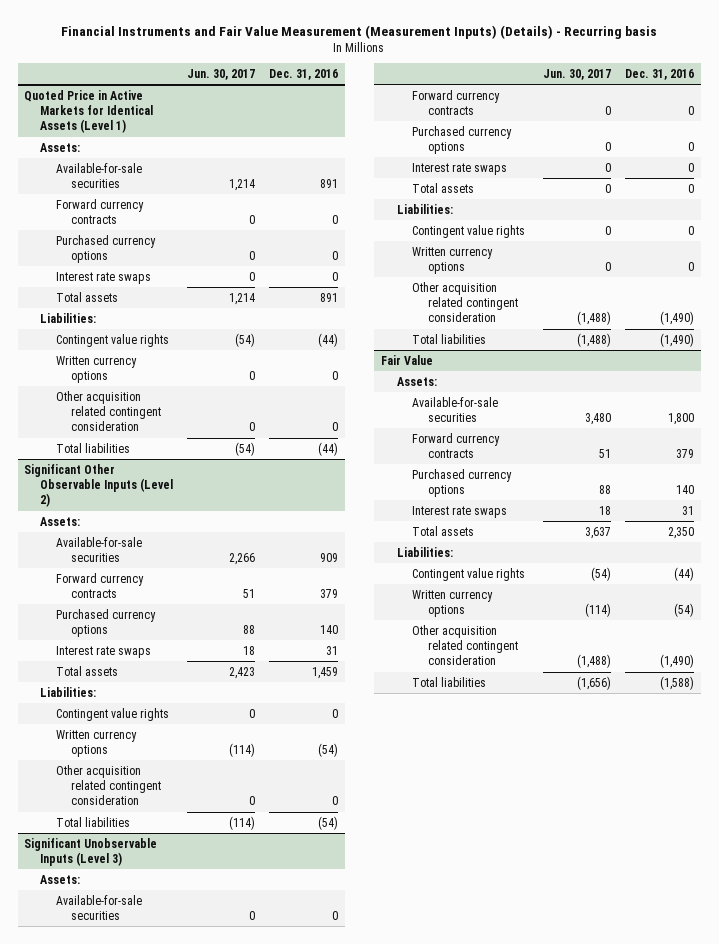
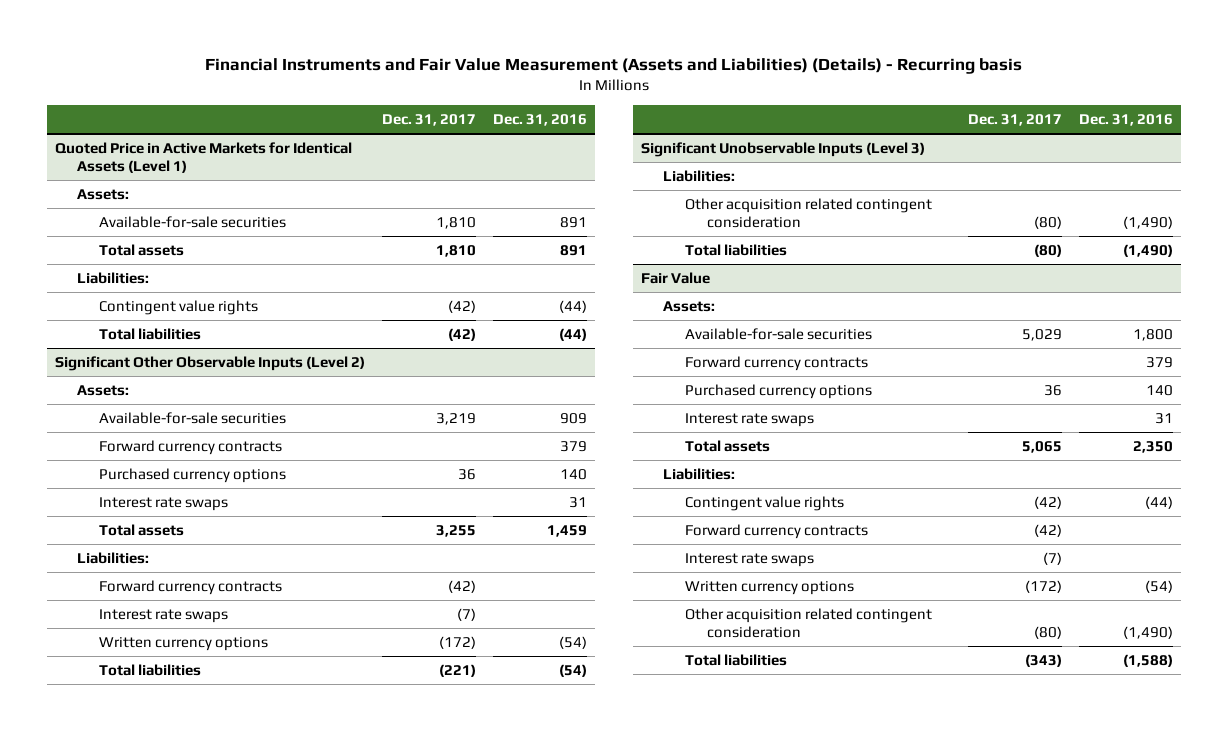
- Financial Instruments and Fair Value Measurement (Measurement Inputs) (Details) - Recurring basis
+ Financial Instruments and Fair Value Measurement (Assets and Liabilities) (Details) - Recurring basis
- | Jun. 30, 2017 | Dec. 31, 2016
+ | Dec. 31, 2017 | Dec. 31, 2016
@ Quoted Price in Active Markets for Identical Assets (Level 1)
- Forward currency contracts | 0 | 0
- Purchased currency options | 0 | 0
- Interest rate swaps | 0 | 0
- Written currency options | 0 | 0
- Other acquisition related contingent consideration | 0 | 0
@ Significant Other Observable Inputs (Level 2)
- Contingent value rights | 0 | 0
+ Forward currency contracts | (42) |
+ Interest rate swaps | (7) |
- Other acquisition related contingent consideration | 0 | 0
@ Significant Unobservable Inputs (Level 3)
- Assets:
- Available-for-sale securities | 0 | 0
- Forward currency contracts | 0 | 0
- Purchased currency options | 0 | 0
- Interest rate swaps | 0 | 0
- Total assets | 0 | 0
- Contingent value rights | 0 | 0
- Written currency options | 0 | 0
@ Fair Value
+ Forward currency contracts | (42) |
+ Interest rate swaps | (7) |

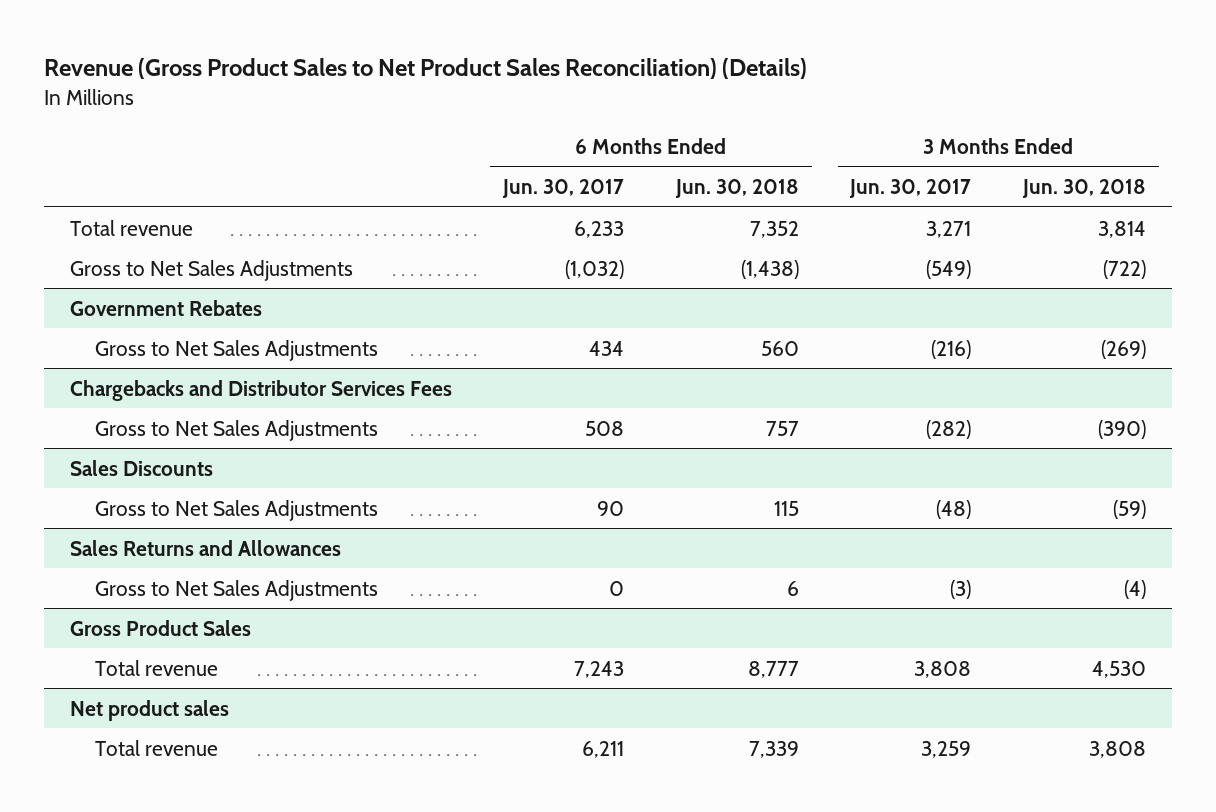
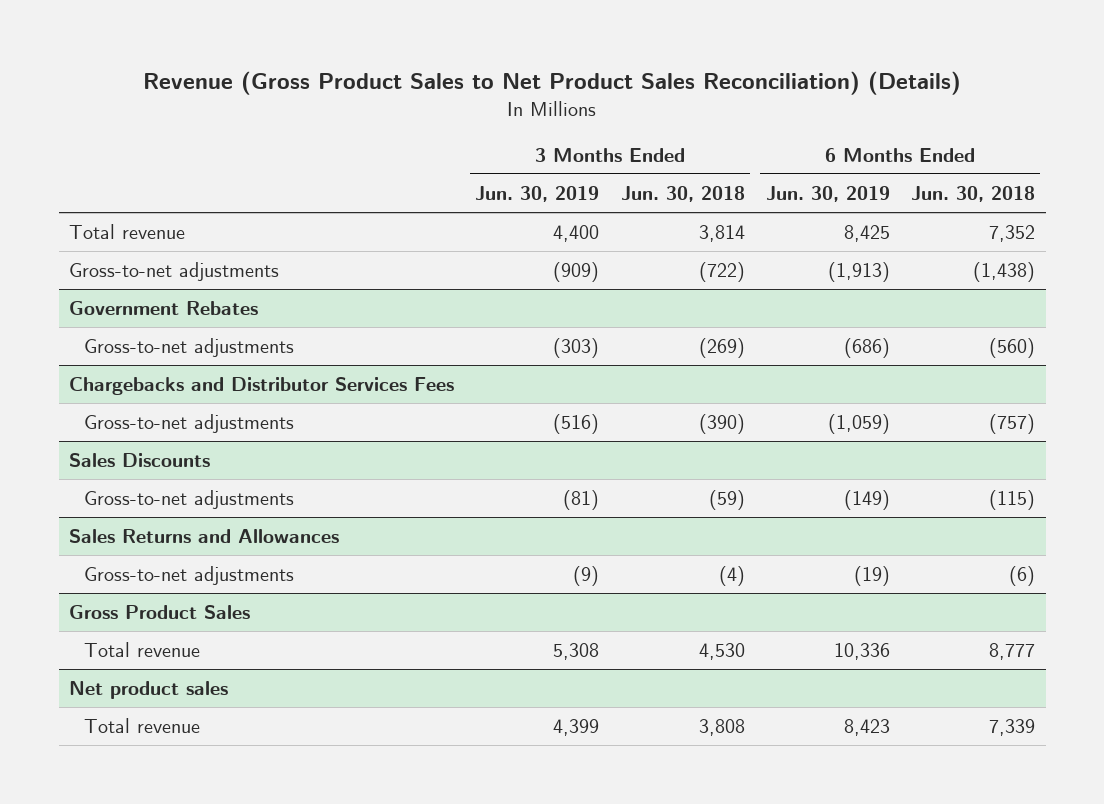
- | 6 Months Ended Jun. 30, 2017 | 6 Months Ended Jun. 30, 2018 | 3 Months Ended Jun. 30, 2017 | 3 Months Ended Jun. 30, 2018
+ | 3 Months Ended Jun. 30, 2019 | 3 Months Ended Jun. 30, 2018 | 6 Months Ended Jun. 30, 2019 | 6 Months Ended Jun. 30, 2018
- Gross to Net Sales Adjustments | (1,032) | (1,438) | (549) | (722)
+ Gross-to-net adjustments | (909) | (722) | (1,913) | (1,438)
@ Government Rebates
- Gross to Net Sales Adjustments | 434 | 560 | (216) | (269)
+ Gross-to-net adjustments | (303) | (269) | (686) | (560)
@ Chargebacks and Distributor Services Fees
- Gross to Net Sales Adjustments | 508 | 757 | (282) | (390)
+ Gross-to-net adjustments | (516) | (390) | (1,059) | (757)
@ Sales Discounts
- Gross to Net Sales Adjustments | 90 | 115 | (48) | (59)
+ Gross-to-net adjustments | (81) | (59) | (149) | (115)
@ Sales Returns and Allowances
- Gross to Net Sales Adjustments | 0 | 6 | (3) | (4)
+ Gross-to-net adjustments | (9) | (4) | (19) | (6)

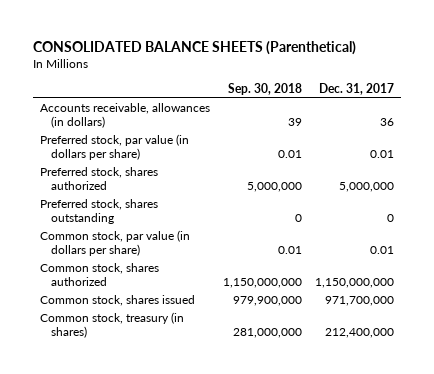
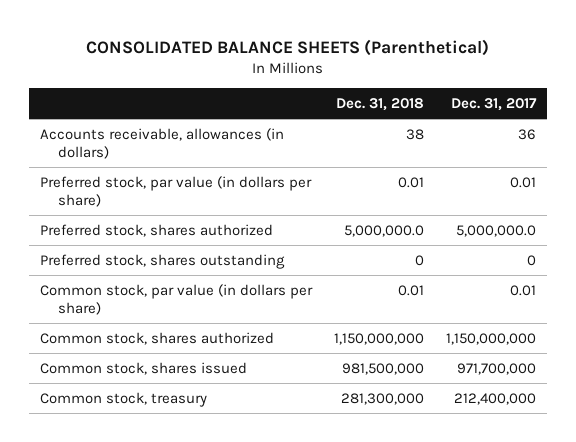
- | Sep. 30, 2018 | Dec. 31, 2017
+ | Dec. 31, 2018 | Dec. 31, 2017
- Preferred stock, shares authorized | 5,000,000 | 5,000,000
+ Preferred stock, shares authorized | 5,000,000.0 | 5,000,000.0
- Common stock, treasury (in shares) | 281,000,000 | 212,400,000
+ Common stock, treasury | 281,300,000 | 212,400,000

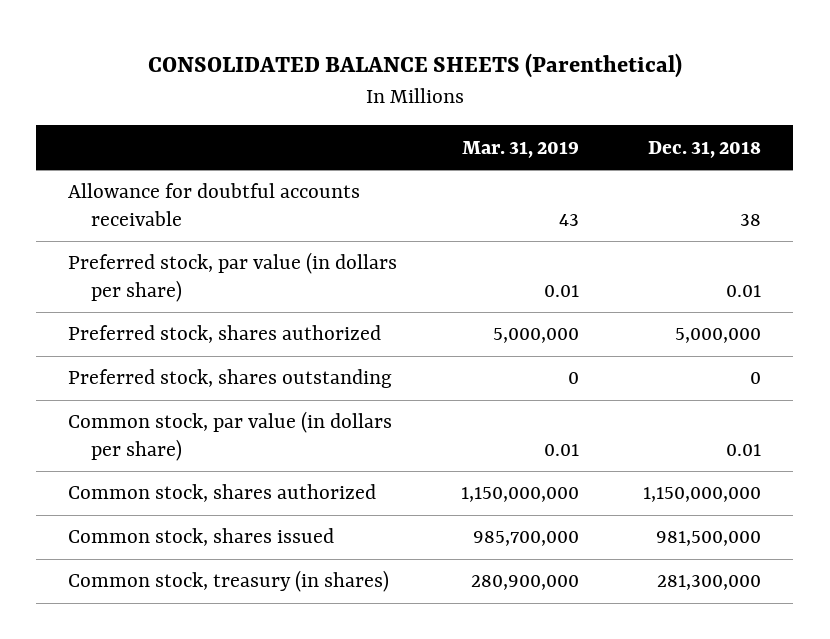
- | Dec. 31, 2018 | Dec. 31, 2017
+ | Mar. 31, 2019 | Dec. 31, 2018
- Accounts receivable, allowances (in dollars) | 38 | 36
+ Allowance for doubtful accounts receivable | 43 | 38
- Preferred stock, shares authorized | 5,000,000.0 | 5,000,000.0
+ Preferred stock, shares authorized | 5,000,000 | 5,000,000
- Common stock, treasury | 281,300,000 | 212,400,000
+ Common stock, treasury (in shares) | 280,900,000 | 281,300,000

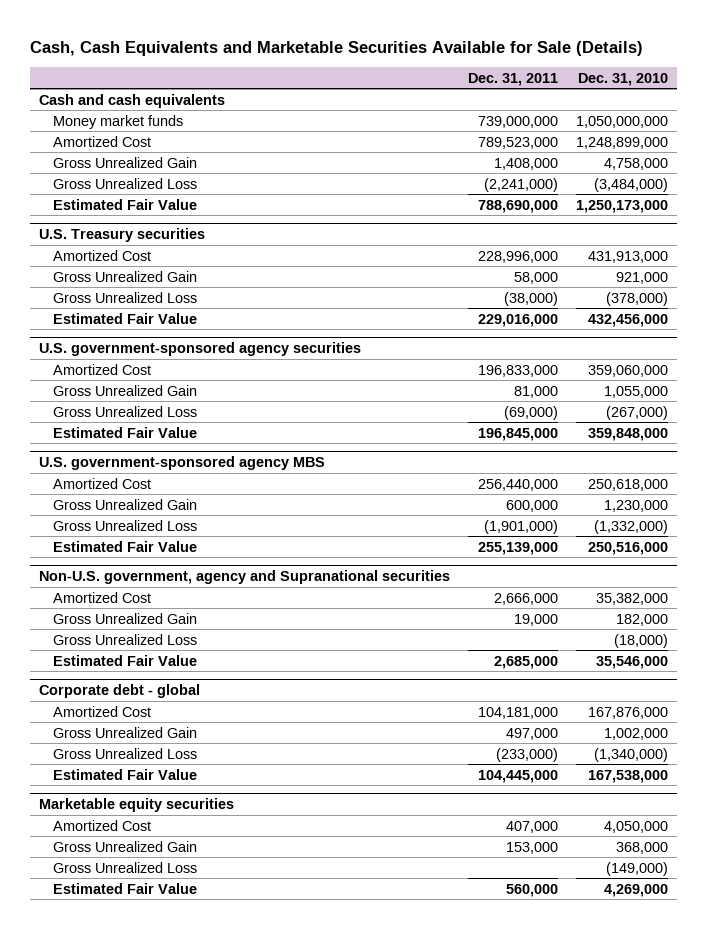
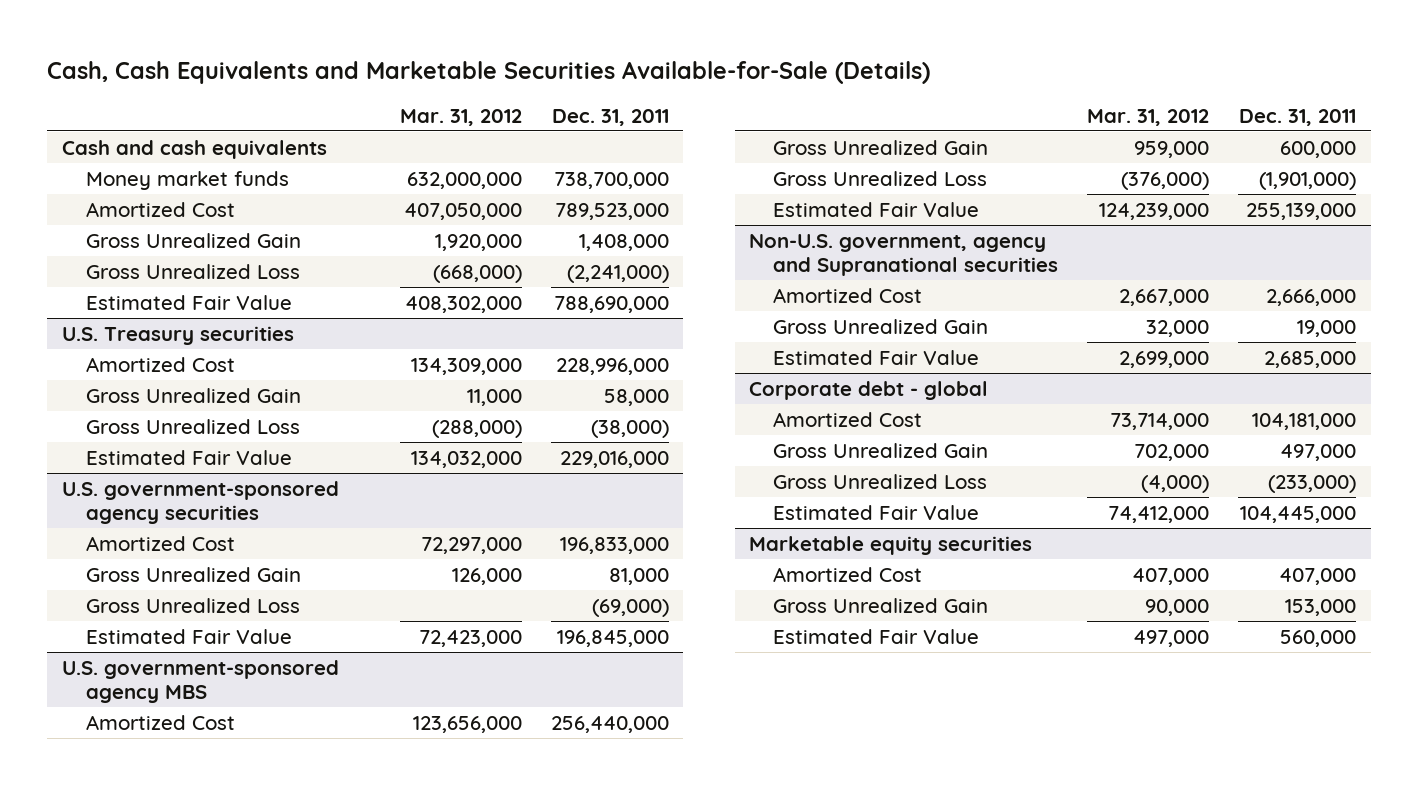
- Cash, Cash Equivalents and Marketable Securities Available for Sale (Details)
+ Cash, Cash Equivalents and Marketable Securities Available-for-Sale (Details)
- | Dec. 31, 2011 | Dec. 31, 2010
+ | Mar. 31, 2012 | Dec. 31, 2011
- Money market funds | 739,000,000 | 1,050,000,000
+ Money market funds | 632,000,000 | 738,700,000
@ Non-U.S. government, agency and Supranational securities
- Gross Unrealized Loss | | (18,000)
@ Marketable equity securities
- Gross Unrealized Loss | | (149,000)

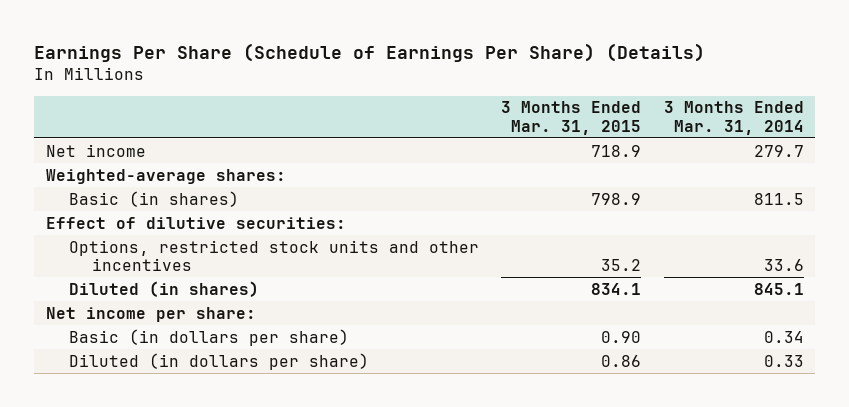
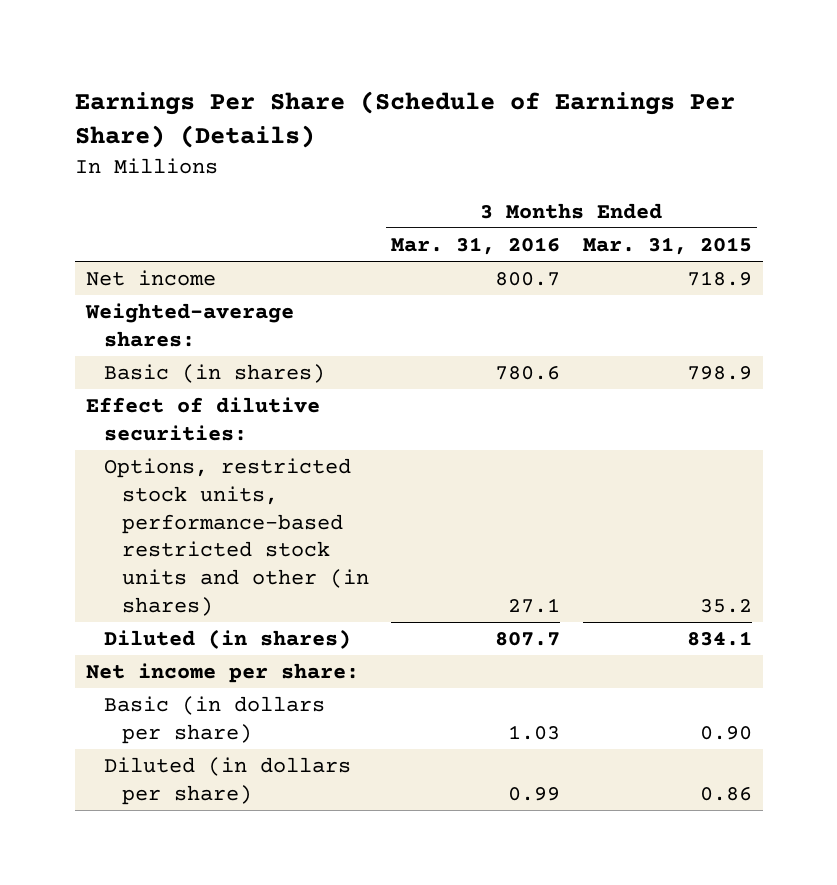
- | 3 Months Ended Mar. 31, 2015 | 3 Months Ended Mar. 31, 2014
+ | 3 Months Ended Mar. 31, 2016 | 3 Months Ended Mar. 31, 2015
- Options, restricted stock units and other incentives | 35.2 | 33.6
+ Options, restricted stock units, performance-based restricted stock units and other (in shares) | 27.1 | 35.2

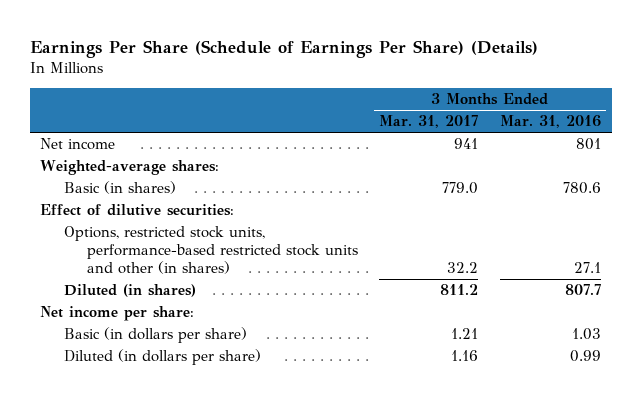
- | 3 Months Ended Mar. 31, 2016 | 3 Months Ended Mar. 31, 2015
+ | 3 Months Ended Mar. 31, 2017 | 3 Months Ended Mar. 31, 2016
- Net income | 800.7 | 718.9
+ Net income | 941 | 801

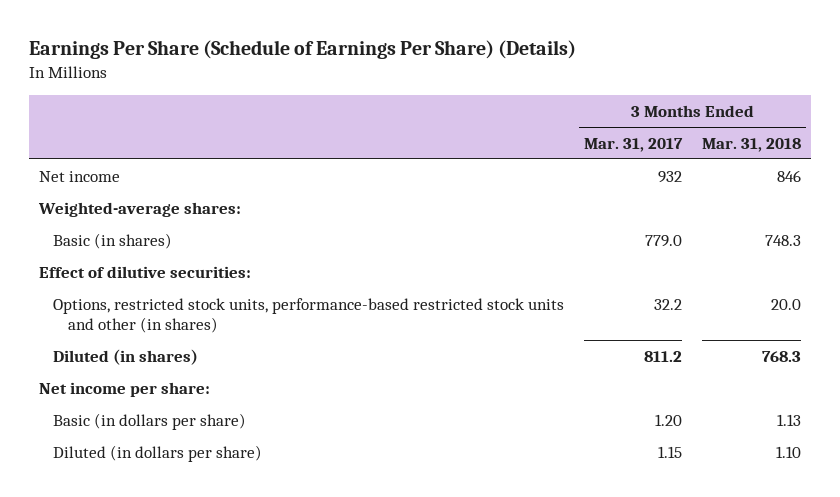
- | 3 Months Ended Mar. 31, 2017 | 3 Months Ended Mar. 31, 2016
+ | 3 Months Ended Mar. 31, 2017 | 3 Months Ended Mar. 31, 2018
- Net income | 941 | 801
+ Net income | 932 | 846
- Basic (in dollars per share) | 1.21 | 1.03
- Diluted (in dollars per share) | 1.16 | 0.99
+ Basic (in dollars per share) | 1.20 | 1.13
+ Diluted (in dollars per share) | 1.15 | 1.10

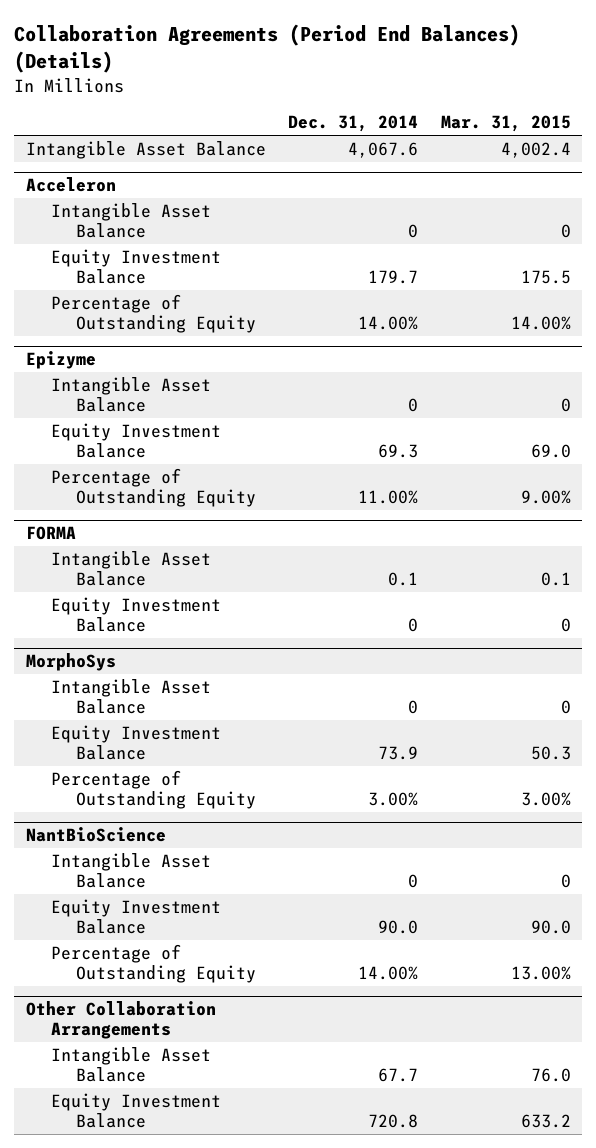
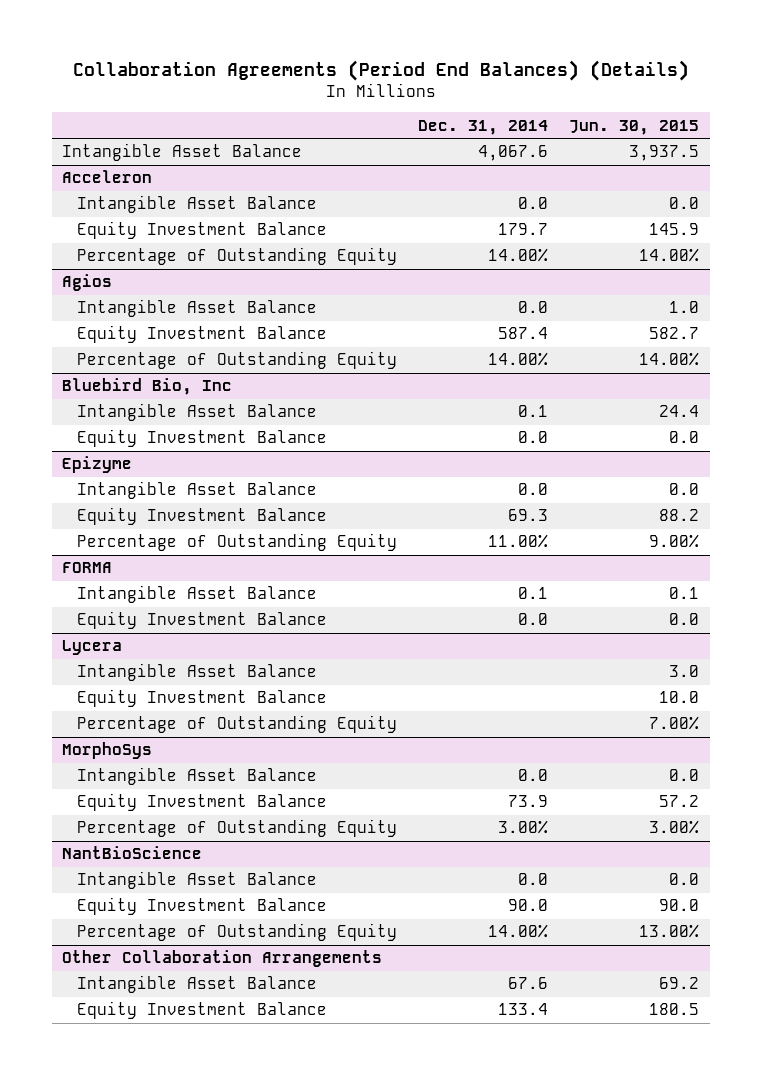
- | Dec. 31, 2014 | Mar. 31, 2015
+ | Dec. 31, 2014 | Jun. 30, 2015
@ Acceleron
- Intangible Asset Balance | 0 | 0
+ Intangible Asset Balance | 0.0 | 0.0
+ Agios
+ Intangible Asset Balance | 0.0 | 1.0
+ Equity Investment Balance | 587.4 | 582.7
+ Percentage of Outstanding Equity | 14.00% | 14.00%
+ Bluebird Bio, Inc
+ Intangible Asset Balance | 0.1 | 24.4
+ Equity Investment Balance | 0.0 | 0.0
@ Epizyme
- Intangible Asset Balance | 0 | 0
+ Intangible Asset Balance | 0.0 | 0.0
@ FORMA
- Equity Investment Balance | 0 | 0
+ Equity Investment Balance | 0.0 | 0.0
+ Lycera
+ Intangible Asset Balance | | 3.0
+ Equity Investment Balance | | 10.0
+ Percentage of Outstanding Equity | | 7.00%
@ MorphoSys
- Intangible Asset Balance | 0 | 0
+ Intangible Asset Balance | 0.0 | 0.0
@ NantBioScience
- Intangible Asset Balance | 0 | 0
+ Intangible Asset Balance | 0.0 | 0.0
@ Other Collaboration Arrangements
- Intangible Asset Balance | 67.7 | 76.0
- Equity Investment Balance | 720.8 | 633.2
+ Intangible Asset Balance | 67.6 | 69.2
+ Equity Investment Balance | 133.4 | 180.5

